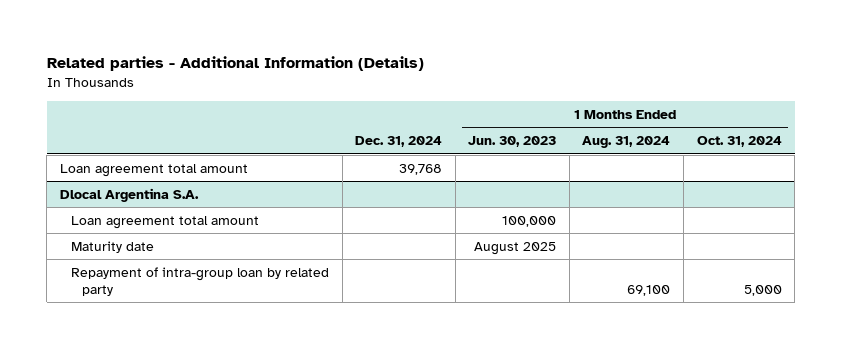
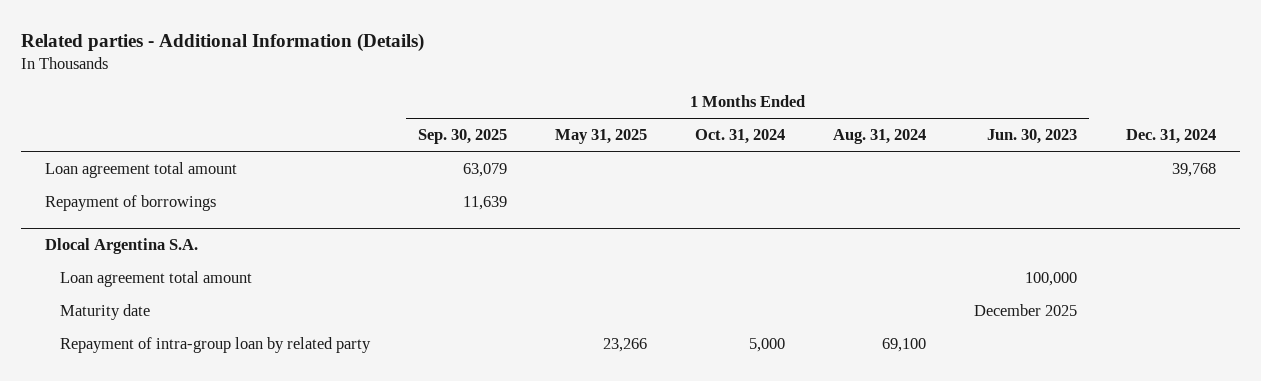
- | Dec. 31, 2024 | 1 Months Ended Jun. 30, 2023 | 1 Months Ended Aug. 31, 2024 | 1 Months Ended Oct. 31, 2024
+ | 1 Months Ended Sep. 30, 2025 | 1 Months Ended May 31, 2025 | 1 Months Ended Oct. 31, 2024 | 1 Months Ended Aug. 31, 2024 | 1 Months Ended Jun. 30, 2023 | Dec. 31, 2024
+ Repayment of borrowings | 11,639 | | | | |
@ Dlocal Argentina S.A.
- Maturity date | | August 2025 | |
+ Maturity date | | | | | December 2025 |

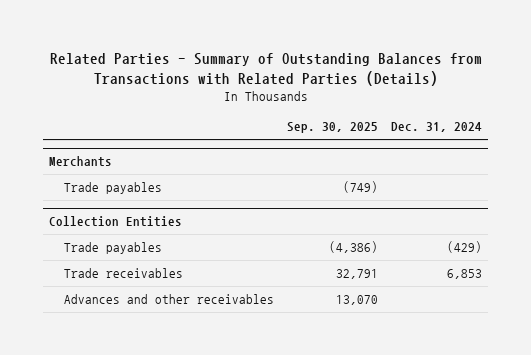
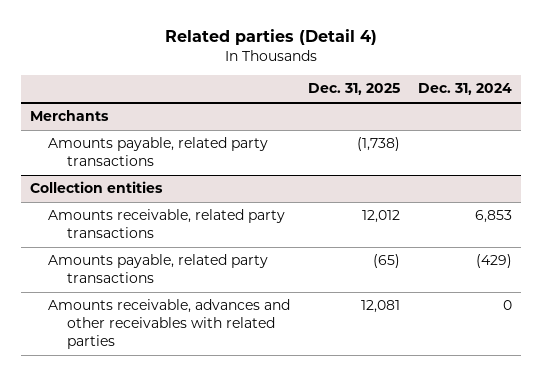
- Related Parties - Summary of Outstanding Balances from Transactions with Related Parties (Details)
+ Related parties (Detail 4)
- | Sep. 30, 2025 | Dec. 31, 2024
+ | Dec. 31, 2025 | Dec. 31, 2024
@ Merchants
- Trade payables | (749) |
- Collection Entities
- Trade payables | (4,386) | (429)
- Trade receivables | 32,791 | 6,853
- Advances and other receivables | 13,070 |
@ Merchants
+ Amounts payable, related party transactions | (1,738) |
+ Collection entities
+ Amounts receivable, related party transactions | 12,012 | 6,853
+ Amounts payable, related party transactions | (65) | (429)
+ Amounts receivable, advances and other receivables with related parties | 12,081 | 0

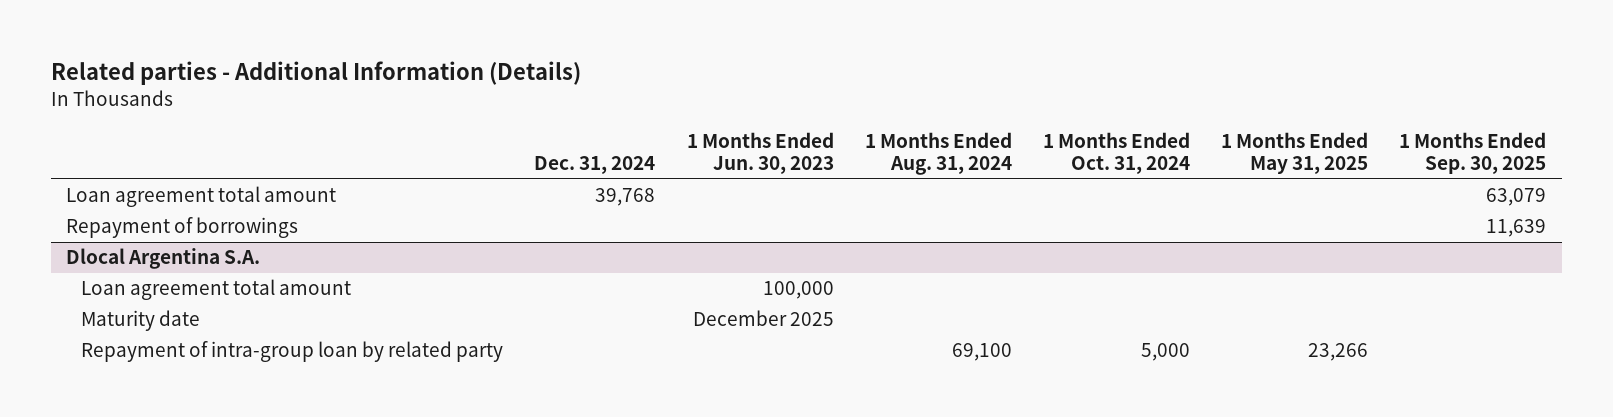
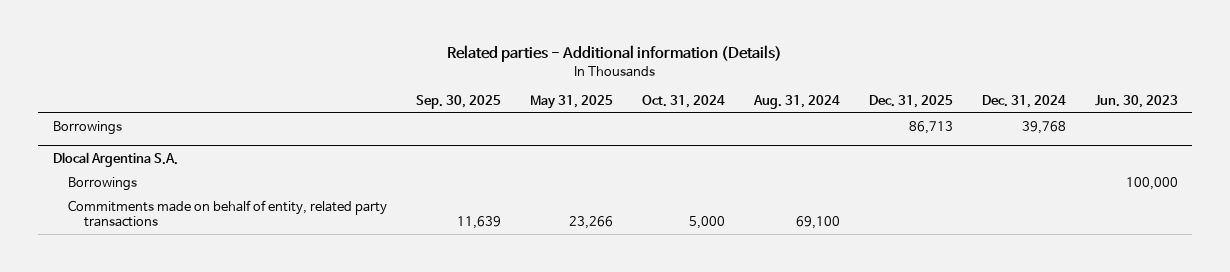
- Related parties - Additional Information (Details)
+ Related parties - Additional information (Details)
- | Dec. 31, 2024 | 1 Months Ended Jun. 30, 2023 | 1 Months Ended Aug. 31, 2024 | 1 Months Ended Oct. 31, 2024 | 1 Months Ended May 31, 2025 | 1 Months Ended Sep. 30, 2025
+ | Sep. 30, 2025 | May 31, 2025 | Oct. 31, 2024 | Aug. 31, 2024 | Dec. 31, 2025 | Dec. 31, 2024 | Jun. 30, 2023
- Loan agreement total amount | 39,768 | | | | | 63,079
- Repayment of borrowings | | | | | | 11,639
+ Borrowings | | | | | 86,713 | 39,768 |
@ Dlocal Argentina S.A.
- Loan agreement total amount | | 100,000 | | | |
- Maturity date | | December 2025 | | | |
- Repayment of intra-group loan by related party | | | 69,100 | 5,000 | 23,266 |
+ Borrowings | | | | | | | 100,000
+ Commitments made on behalf of entity, related party transactions | 11,639 | 23,266 | 5,000 | 69,100 | | |

